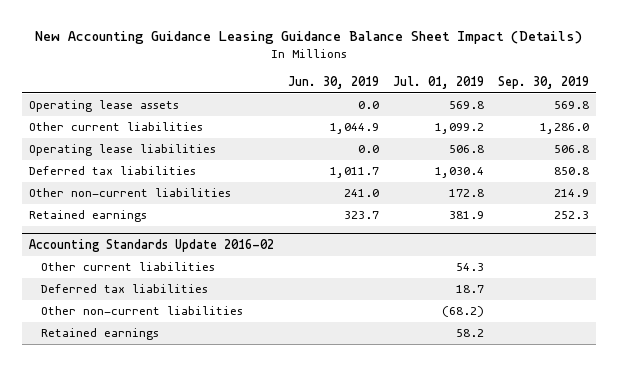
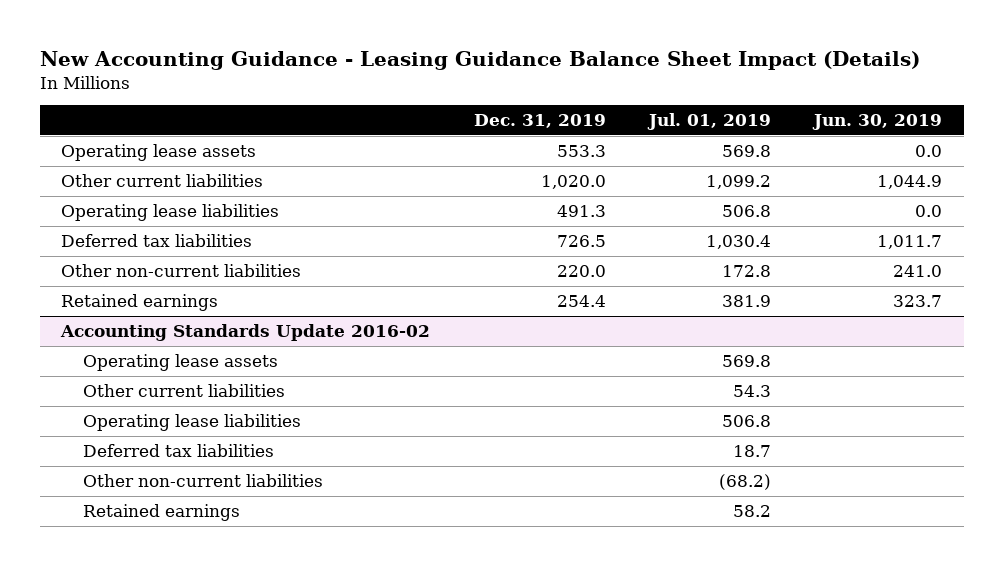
- New Accounting Guidance Leasing Guidance Balance Sheet Impact (Details)
+ New Accounting Guidance - Leasing Guidance Balance Sheet Impact (Details)
- | Jun. 30, 2019 | Jul. 01, 2019 | Sep. 30, 2019
+ | Dec. 31, 2019 | Jul. 01, 2019 | Jun. 30, 2019
@ Accounting Standards Update 2016-02
+ Operating lease assets | | 569.8 |
+ Operating lease liabilities | | 506.8 |

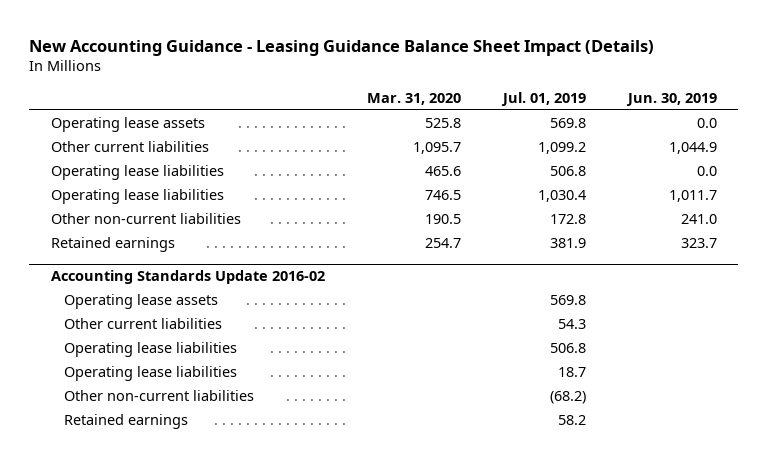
- | Dec. 31, 2019 | Jul. 01, 2019 | Jun. 30, 2019
+ | Mar. 31, 2020 | Jul. 01, 2019 | Jun. 30, 2019
- Deferred tax liabilities | 726.5 | 1,030.4 | 1,011.7
+ Operating lease liabilities | 746.5 | 1,030.4 | 1,011.7
@ Accounting Standards Update 2016-02
- Deferred tax liabilities | | 18.7 |
+ Operating lease liabilities | | 18.7 |

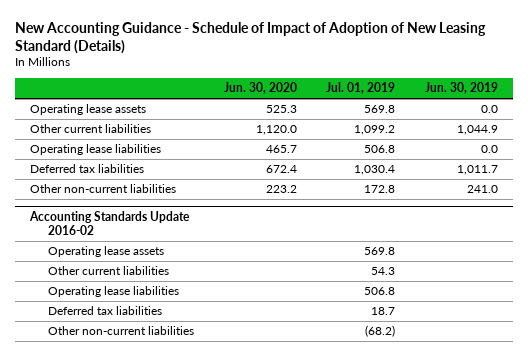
- New Accounting Guidance - Leasing Guidance Balance Sheet Impact (Details)
+ New Accounting Guidance - Schedule of Impact of Adoption of New Leasing Standard (Details)
- | Mar. 31, 2020 | Jul. 01, 2019 | Jun. 30, 2019
+ | Jun. 30, 2020 | Jul. 01, 2019 | Jun. 30, 2019
- Operating lease liabilities | 746.5 | 1,030.4 | 1,011.7
+ Deferred tax liabilities | 672.4 | 1,030.4 | 1,011.7
- Retained earnings | 254.7 | 381.9 | 323.7
@ Accounting Standards Update 2016-02
- Operating lease liabilities | | 18.7 |
+ Deferred tax liabilities | | 18.7 |
- Retained earnings | | 58.2 |

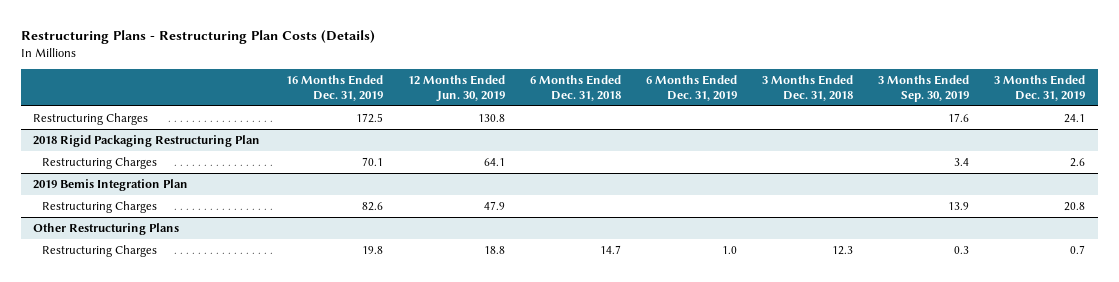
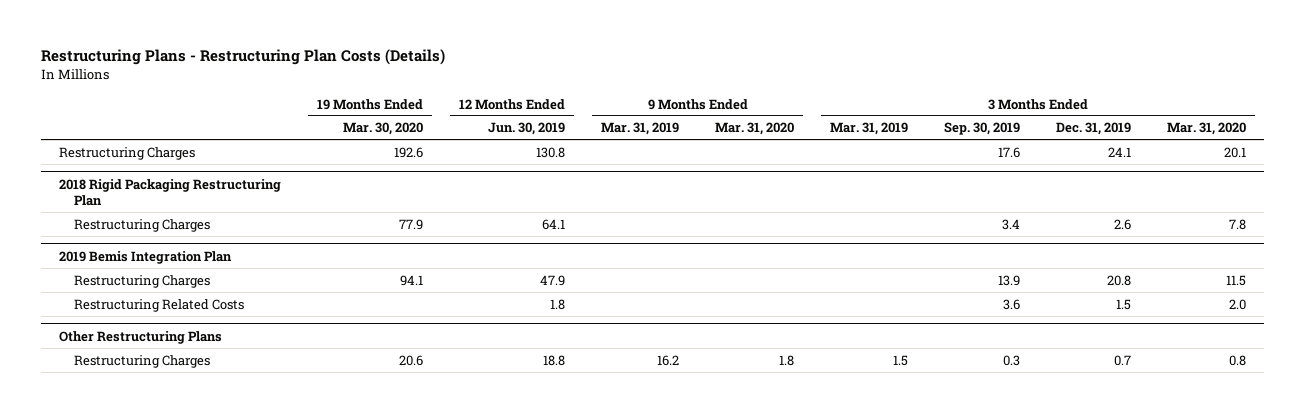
- | 16 Months Ended Dec. 31, 2019 | 12 Months Ended Jun. 30, 2019 | 6 Months Ended Dec. 31, 2018 | 6 Months Ended Dec. 31, 2019 | 3 Months Ended Dec. 31, 2018 | 3 Months Ended Sep. 30, 2019 | 3 Months Ended Dec. 31, 2019
+ | 19 Months Ended Mar. 30, 2020 | 12 Months Ended Jun. 30, 2019 | 9 Months Ended Mar. 31, 2019 | 9 Months Ended Mar. 31, 2020 | 3 Months Ended Mar. 31, 2019 | 3 Months Ended Sep. 30, 2019 | 3 Months Ended Dec. 31, 2019 | 3 Months Ended Mar. 31, 2020
@ 2019 Bemis Integration Plan
+ Restructuring Related Costs | | 1.8 | | | | 3.6 | 1.5 | 2.0

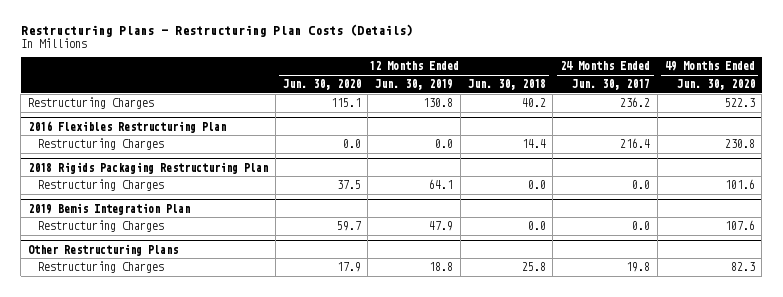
- | 19 Months Ended Mar. 30, 2020 | 12 Months Ended Jun. 30, 2019 | 9 Months Ended Mar. 31, 2019 | 9 Months Ended Mar. 31, 2020 | 3 Months Ended Mar. 31, 2019 | 3 Months Ended Sep. 30, 2019 | 3 Months Ended Dec. 31, 2019 | 3 Months Ended Mar. 31, 2020
+ | 12 Months Ended Jun. 30, 2020 | 12 Months Ended Jun. 30, 2019 | 12 Months Ended Jun. 30, 2018 | 24 Months Ended Jun. 30, 2017 | 49 Months Ended Jun. 30, 2020
- 2018 Rigid Packaging Restructuring Plan
+ 2016 Flexibles Restructuring Plan
+ Restructuring Charges | 0.0 | 0.0 | 14.4 | 216.4 | 230.8
+ 2018 Rigids Packaging Restructuring Plan
@ 2019 Bemis Integration Plan
- Restructuring Related Costs | | 1.8 | | | | 3.6 | 1.5 | 2.0

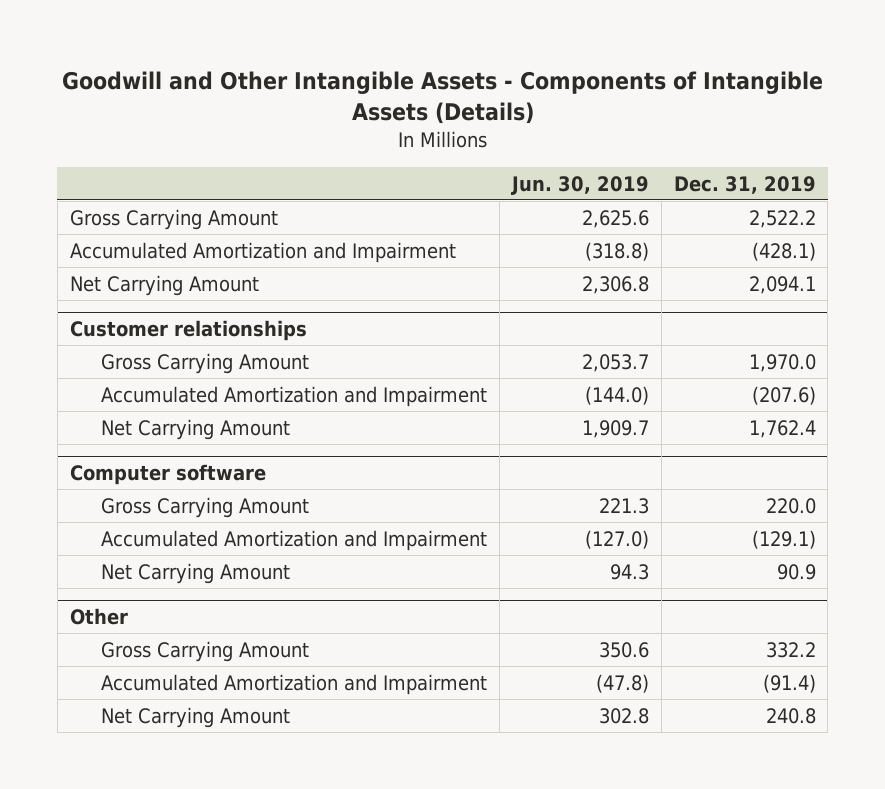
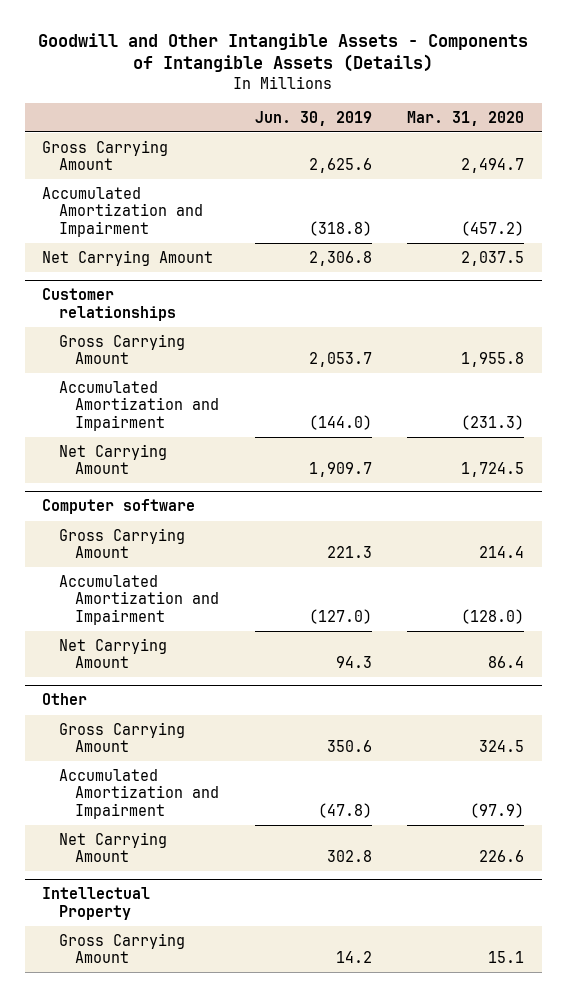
- | Jun. 30, 2019 | Dec. 31, 2019
+ | Jun. 30, 2019 | Mar. 31, 2020
+ Intellectual Property
+ Gross Carrying Amount | 14.2 | 15.1

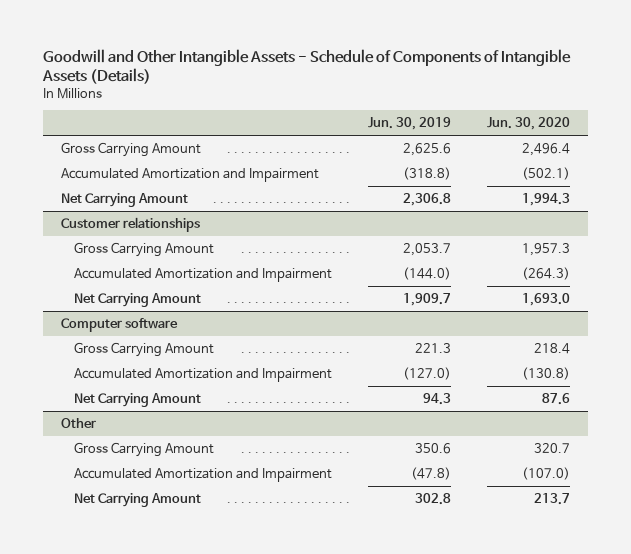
- Goodwill and Other Intangible Assets - Components of Intangible Assets (Details)
+ Goodwill and Other Intangible Assets - Schedule of Components of Intangible Assets (Details)
- | Jun. 30, 2019 | Mar. 31, 2020
+ | Jun. 30, 2019 | Jun. 30, 2020
- Intellectual Property
- Gross Carrying Amount | 14.2 | 15.1

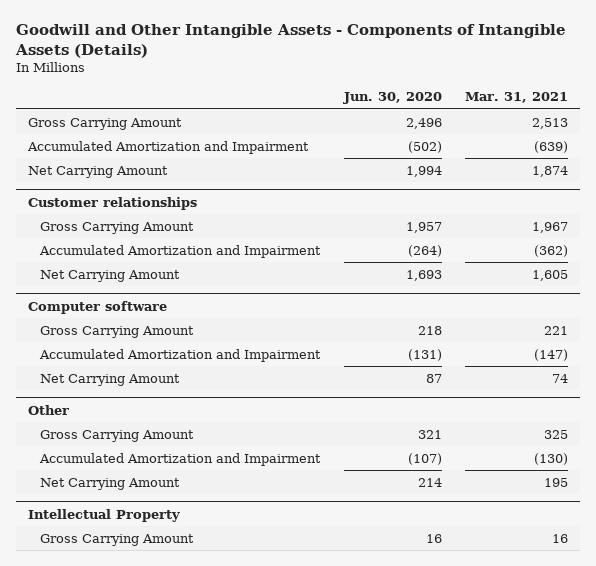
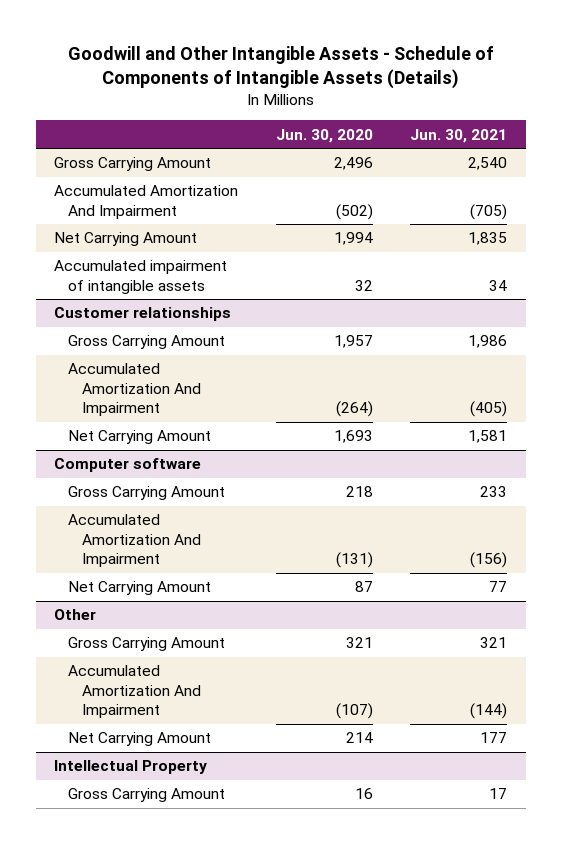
- Goodwill and Other Intangible Assets - Components of Intangible Assets (Details)
+ Goodwill and Other Intangible Assets - Schedule of Components of Intangible Assets (Details)
- | Jun. 30, 2020 | Mar. 31, 2021
+ | Jun. 30, 2020 | Jun. 30, 2021
- Accumulated Amortization and Impairment | (502) | (639)
+ Accumulated Amortization And Impairment | (502) | (705)
+ Accumulated impairment of intangible assets | 32 | 34
@ Customer relationships
- Accumulated Amortization and Impairment | (264) | (362)
+ Accumulated Amortization And Impairment | (264) | (405)
@ Computer software
- Accumulated Amortization and Impairment | (131) | (147)
+ Accumulated Amortization And Impairment | (131) | (156)
@ Other
- Accumulated Amortization and Impairment | (107) | (130)
+ Accumulated Amortization And Impairment | (107) | (144)

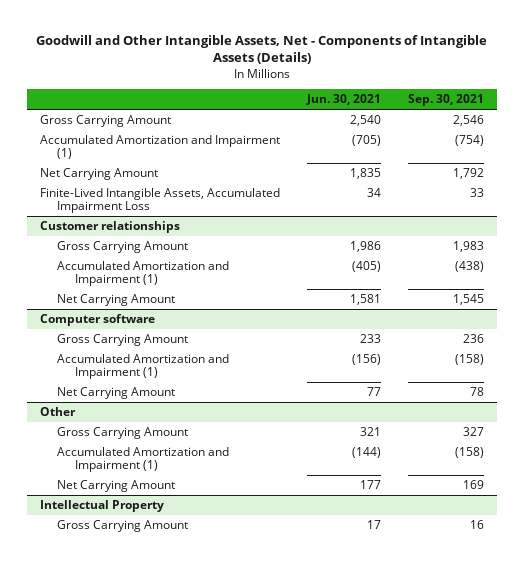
- Goodwill and Other Intangible Assets - Schedule of Components of Intangible Assets (Details)
+ Goodwill and Other Intangible Assets, Net - Components of Intangible Assets (Details)
- | Jun. 30, 2020 | Jun. 30, 2021
+ | Jun. 30, 2021 | Sep. 30, 2021
- Accumulated Amortization And Impairment | (502) | (705)
+ Accumulated Amortization and Impairment (1) | (705) | (754)
- Accumulated impairment of intangible assets | 32 | 34
+ Finite-Lived Intangible Assets, Accumulated Impairment Loss | 34 | 33
@ Customer relationships
- Accumulated Amortization And Impairment | (264) | (405)
+ Accumulated Amortization and Impairment (1) | (405) | (438)
@ Computer software
- Accumulated Amortization And Impairment | (131) | (156)
+ Accumulated Amortization and Impairment (1) | (156) | (158)
@ Other
- Accumulated Amortization And Impairment | (107) | (144)
+ Accumulated Amortization and Impairment (1) | (144) | (158)

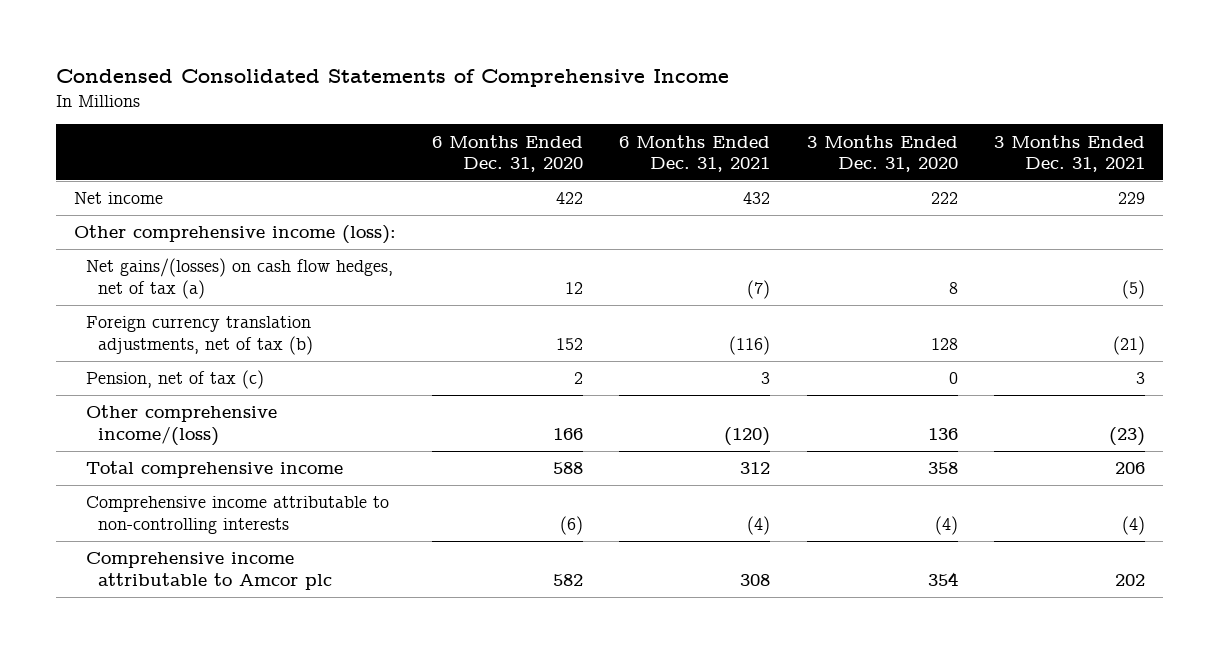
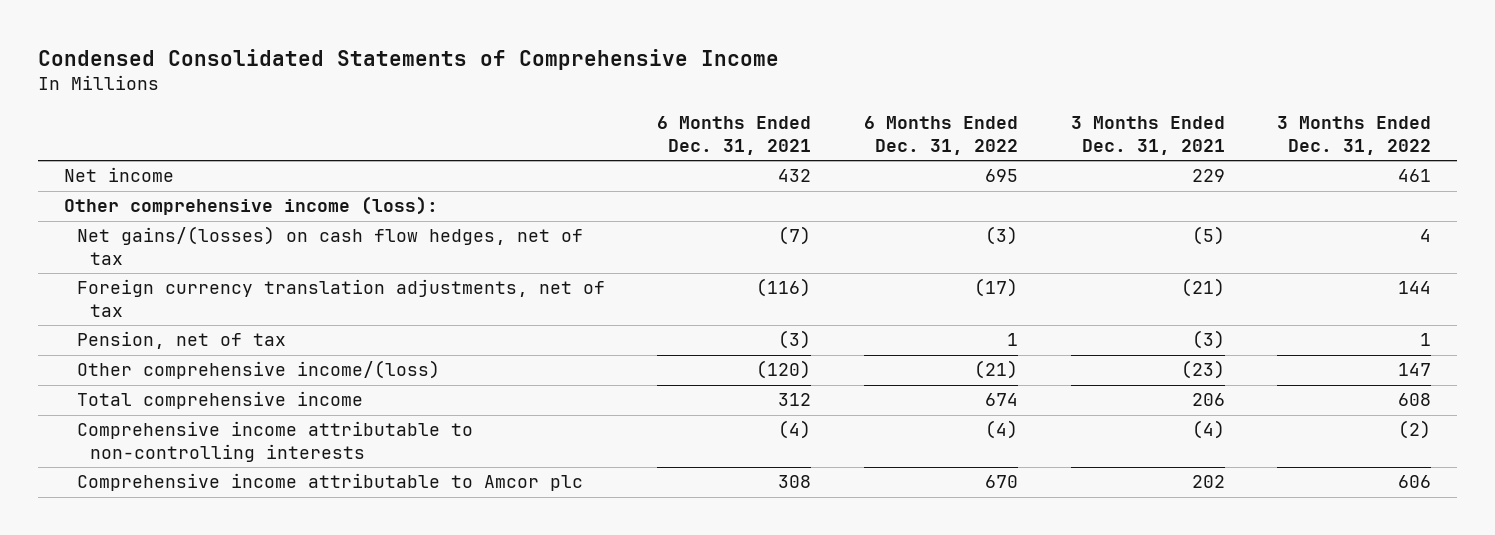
- | 6 Months Ended Dec. 31, 2020 | 6 Months Ended Dec. 31, 2021 | 3 Months Ended Dec. 31, 2020 | 3 Months Ended Dec. 31, 2021
+ | 6 Months Ended Dec. 31, 2021 | 6 Months Ended Dec. 31, 2022 | 3 Months Ended Dec. 31, 2021 | 3 Months Ended Dec. 31, 2022
- Net gains/(losses) on cash flow hedges, net of tax (a) | 12 | (7) | 8 | (5)
- Foreign currency translation adjustments, net of tax (b) | 152 | (116) | 128 | (21)
- Pension, net of tax (c) | 2 | 3 | 0 | 3
+ Net gains/(losses) on cash flow hedges, net of tax | (7) | (3) | (5) | 4
+ Foreign currency translation adjustments, net of tax | (116) | (17) | (21) | 144
+ Pension, net of tax | (3) | 1 | (3) | 1

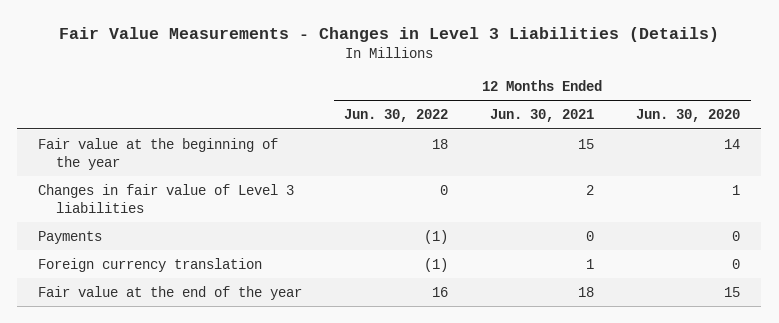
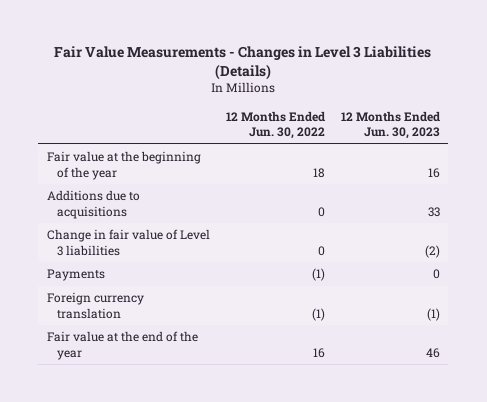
- | 12 Months Ended Jun. 30, 2022 | 12 Months Ended Jun. 30, 2021 | 12 Months Ended Jun. 30, 2020
+ | 12 Months Ended Jun. 30, 2022 | 12 Months Ended Jun. 30, 2023
- Changes in fair value of Level 3 liabilities | 0 | 2 | 1
+ Additions due to acquisitions | 0 | 33
+ Change in fair value of Level 3 liabilities | 0 | (2)

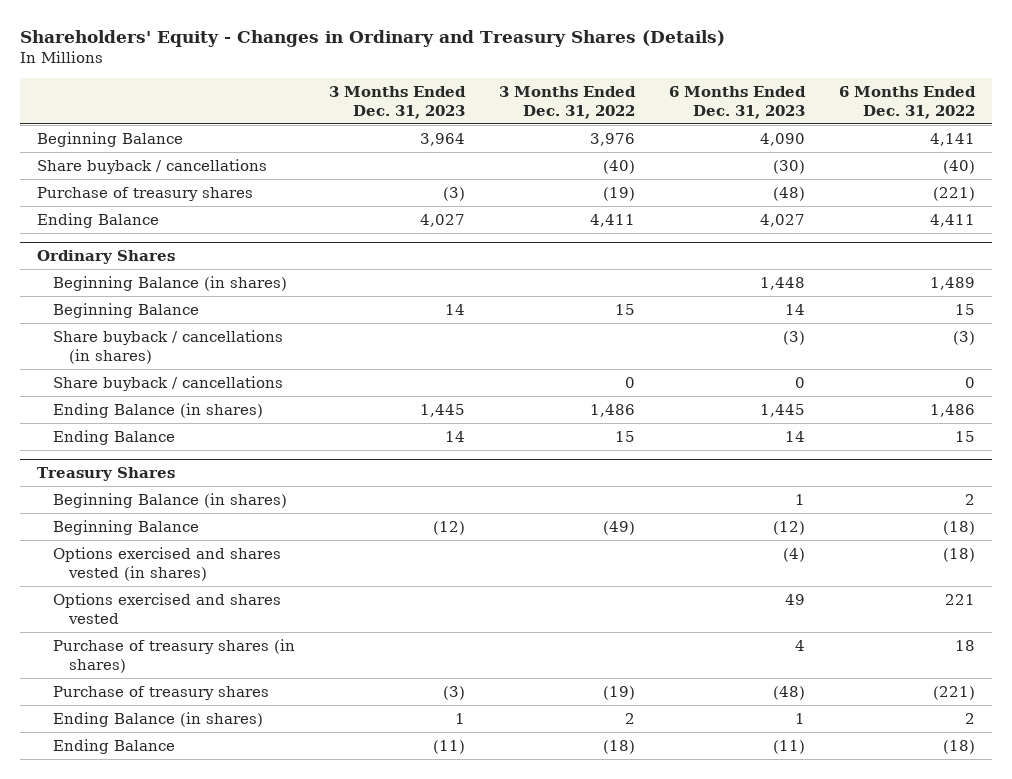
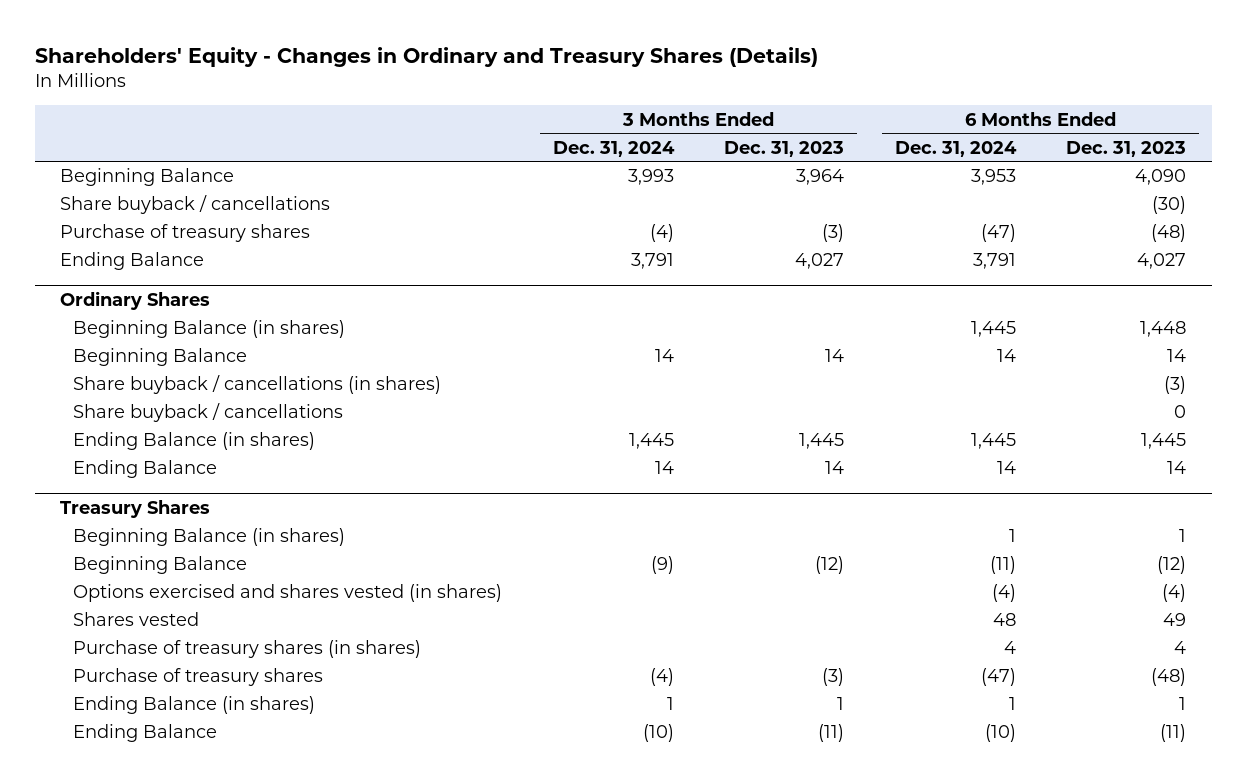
- | 3 Months Ended Dec. 31, 2023 | 3 Months Ended Dec. 31, 2022 | 6 Months Ended Dec. 31, 2023 | 6 Months Ended Dec. 31, 2022
+ | 3 Months Ended Dec. 31, 2024 | 3 Months Ended Dec. 31, 2023 | 6 Months Ended Dec. 31, 2024 | 6 Months Ended Dec. 31, 2023
@ Treasury Shares
- Options exercised and shares vested | | | 49 | 221
+ Shares vested | | | 48 | 49

